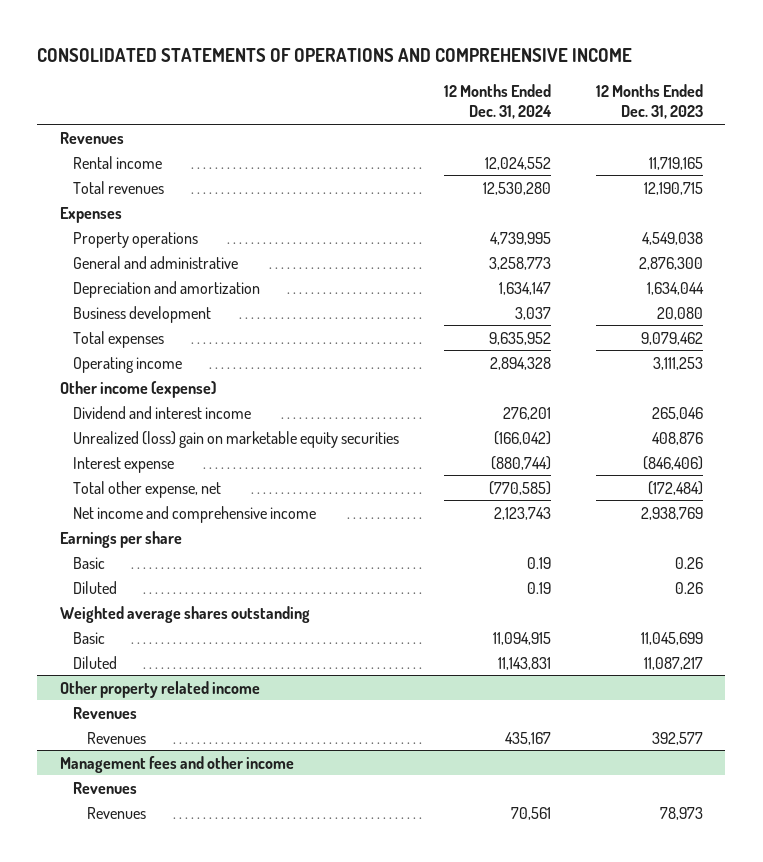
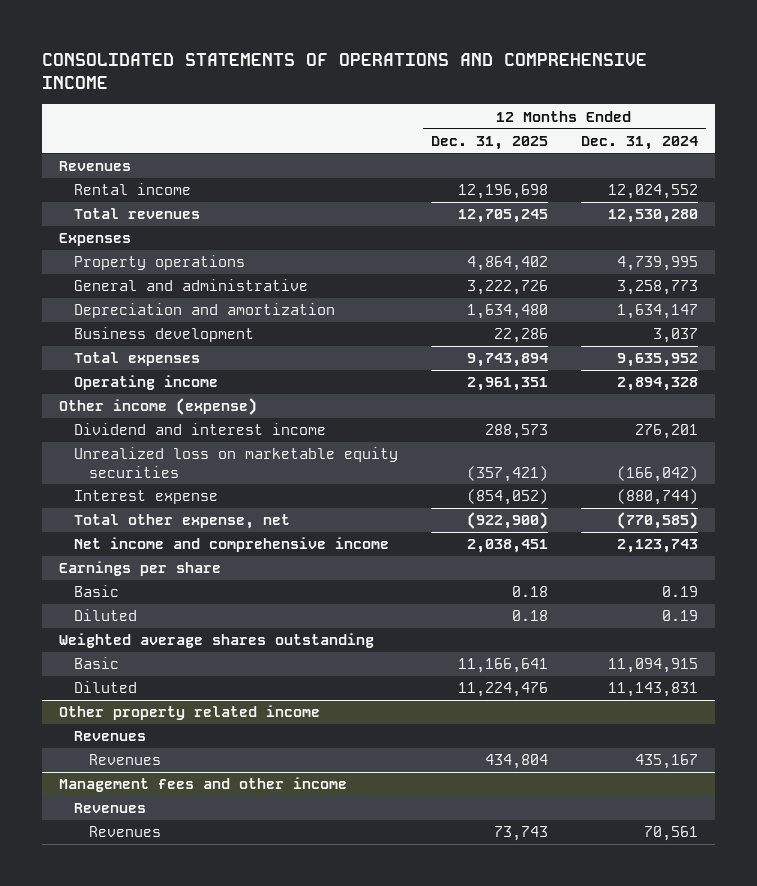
- | 12 Months Ended Dec. 31, 2024 | 12 Months Ended Dec. 31, 2023
+ | 12 Months Ended Dec. 31, 2025 | 12 Months Ended Dec. 31, 2024
- Unrealized (loss) gain on marketable equity securities | (166,042) | 408,876
+ Unrealized loss on marketable equity securities | (357,421) | (166,042)

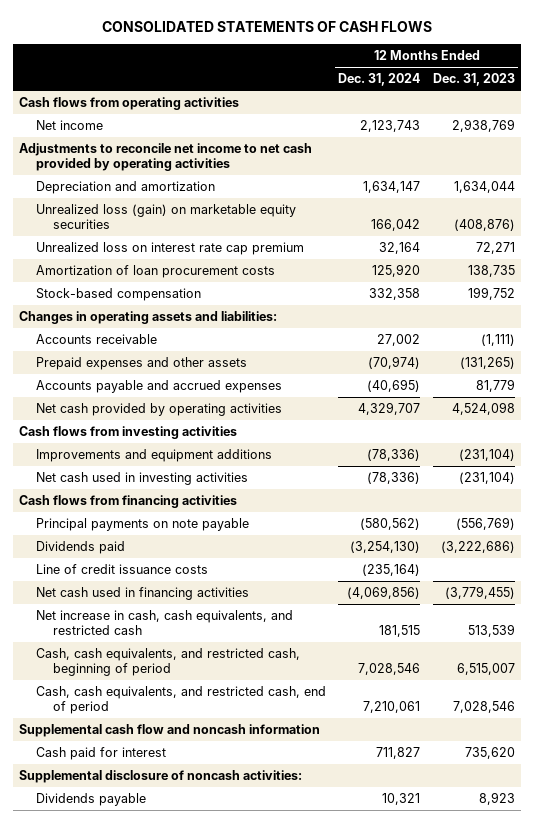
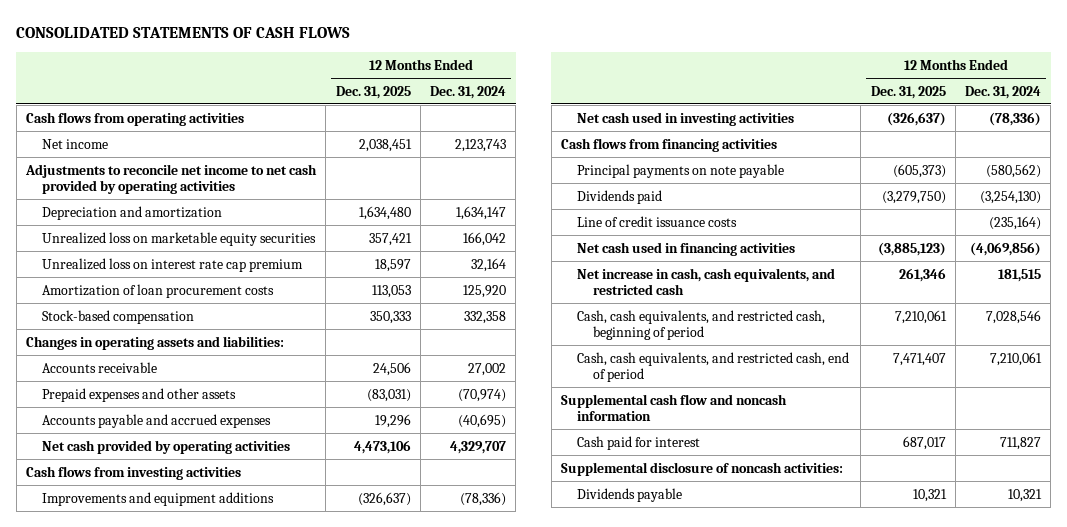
- | 12 Months Ended Dec. 31, 2024 | 12 Months Ended Dec. 31, 2023
+ | 12 Months Ended Dec. 31, 2025 | 12 Months Ended Dec. 31, 2024
- Unrealized loss (gain) on marketable equity securities | 166,042 | (408,876)
+ Unrealized loss on marketable equity securities | 357,421 | 166,042

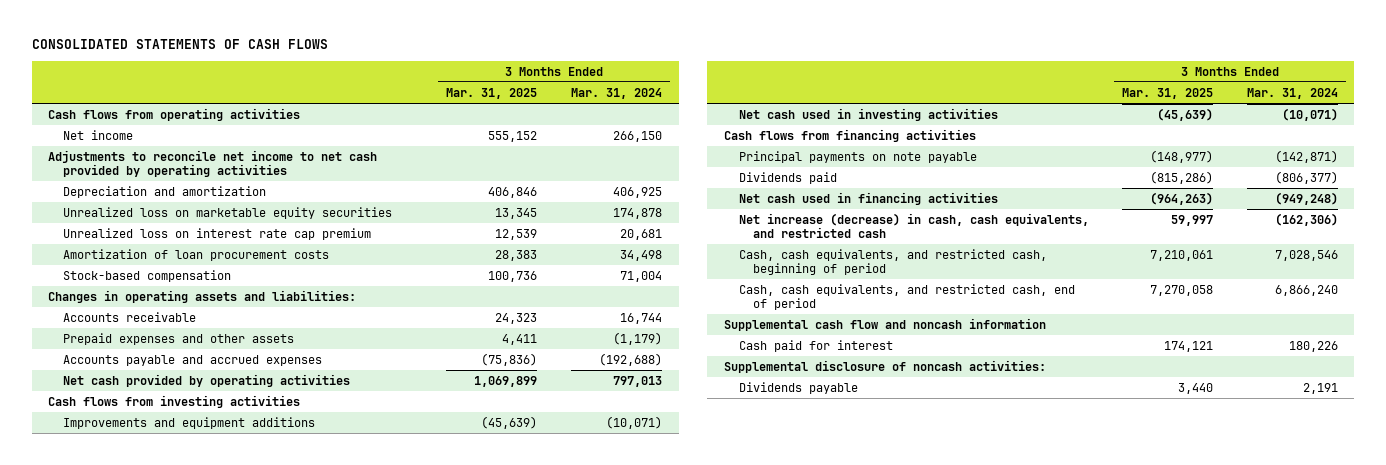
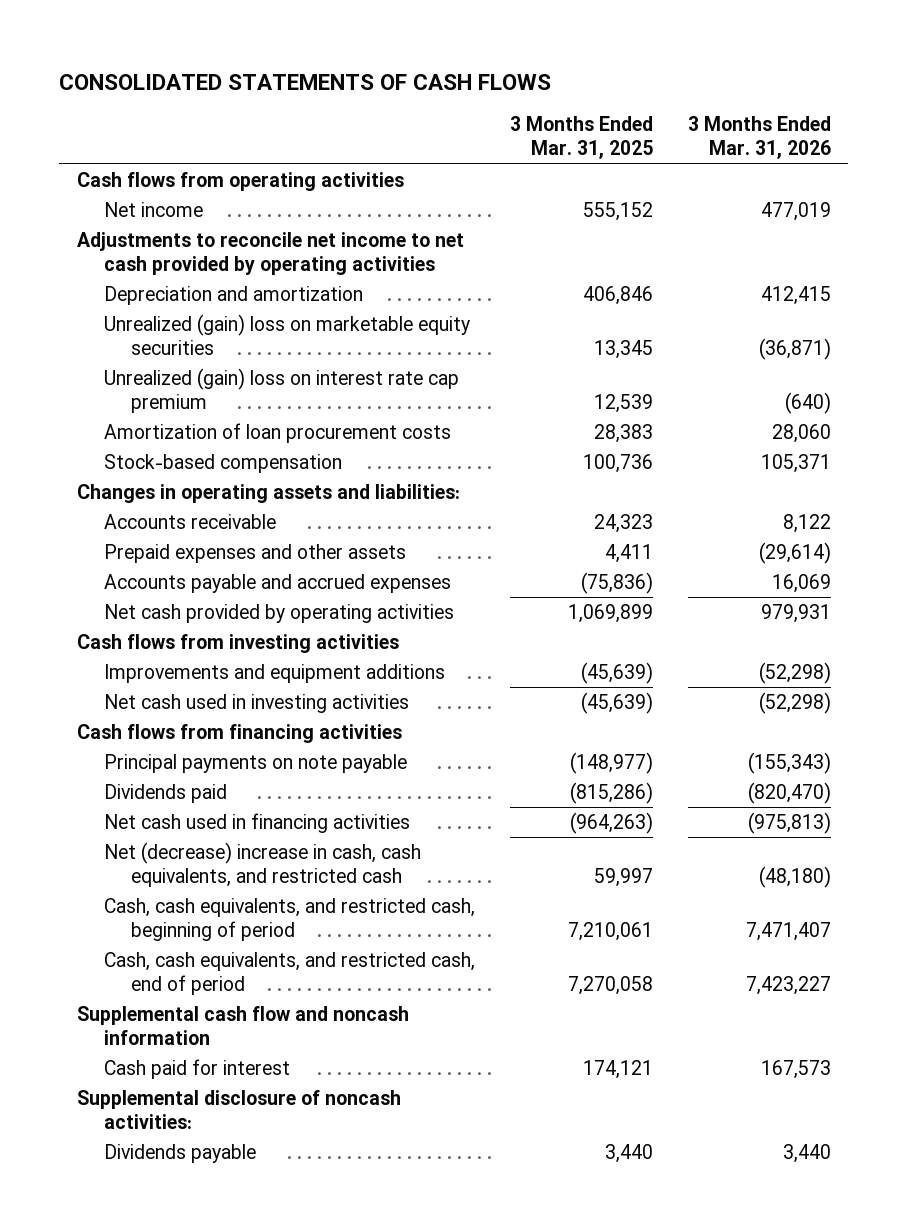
- | 3 Months Ended Mar. 31, 2025 | 3 Months Ended Mar. 31, 2024
+ | 3 Months Ended Mar. 31, 2025 | 3 Months Ended Mar. 31, 2026
- Unrealized loss on marketable equity securities | 13,345 | 174,878
- Unrealized loss on interest rate cap premium | 12,539 | 20,681
+ Unrealized (gain) loss on marketable equity securities | 13,345 | (36,871)
+ Unrealized (gain) loss on interest rate cap premium | 12,539 | (640)
- Net increase (decrease) in cash, cash equivalents, and restricted cash | 59,997 | (162,306)
+ Net (decrease) increase in cash, cash equivalents, and restricted cash | 59,997 | (48,180)

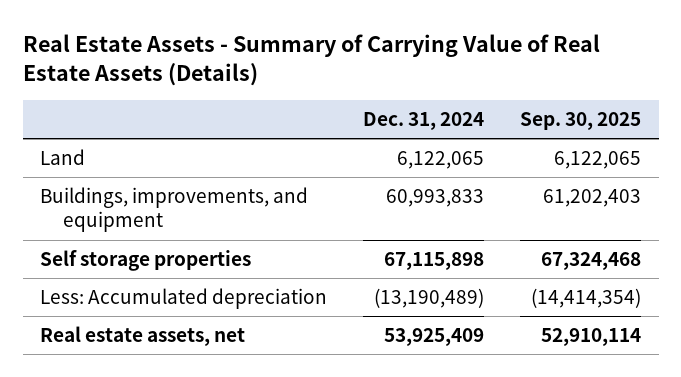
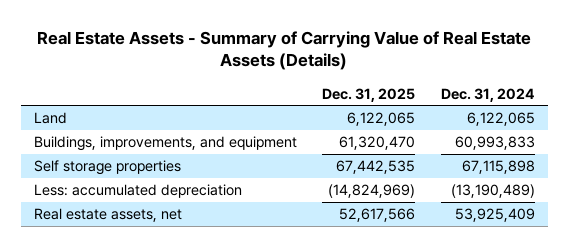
- | Dec. 31, 2024 | Sep. 30, 2025
+ | Dec. 31, 2025 | Dec. 31, 2024
- Less: Accumulated depreciation | (13,190,489) | (14,414,354)
+ Less: accumulated depreciation | (14,824,969) | (13,190,489)

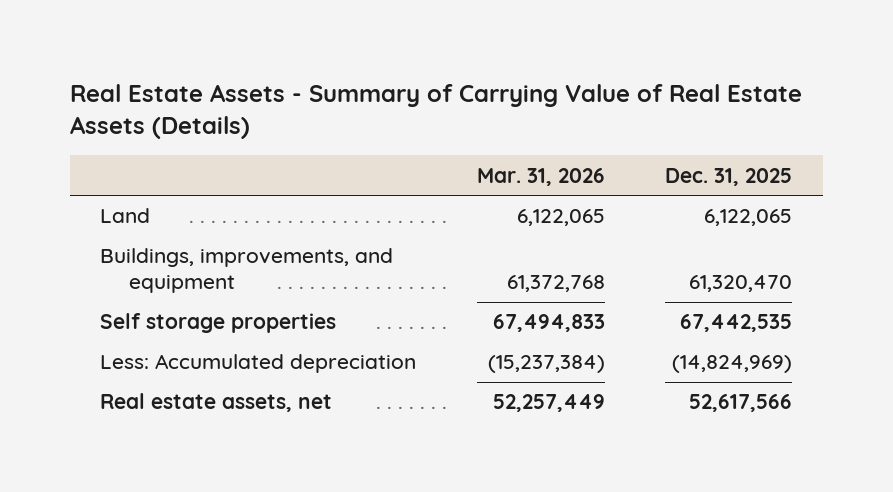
- | Dec. 31, 2025 | Dec. 31, 2024
+ | Mar. 31, 2026 | Dec. 31, 2025
- Less: accumulated depreciation | (14,824,969) | (13,190,489)
+ Less: Accumulated depreciation | (15,237,384) | (14,824,969)

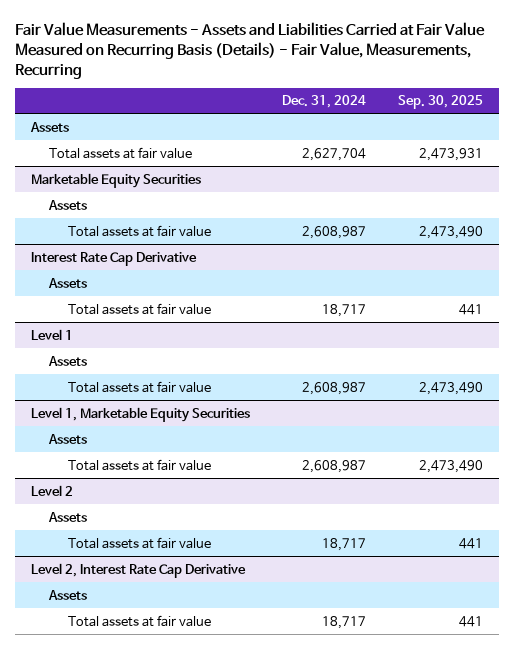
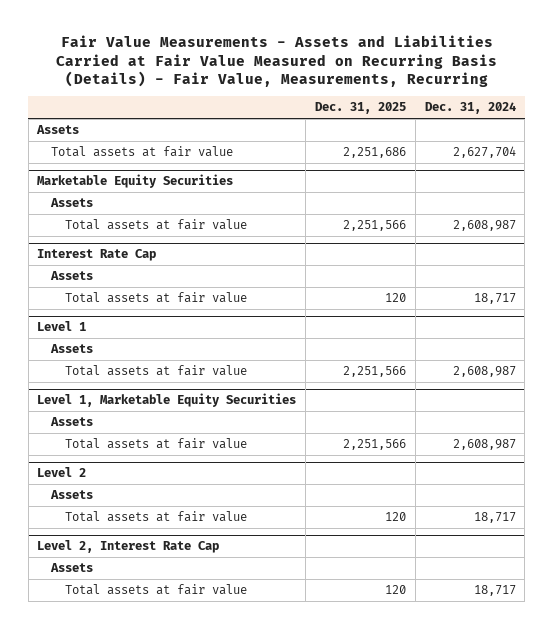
- | Dec. 31, 2024 | Sep. 30, 2025
+ | Dec. 31, 2025 | Dec. 31, 2024
- Interest Rate Cap Derivative
+ Interest Rate Cap
- Level 2, Interest Rate Cap Derivative
+ Level 2, Interest Rate Cap

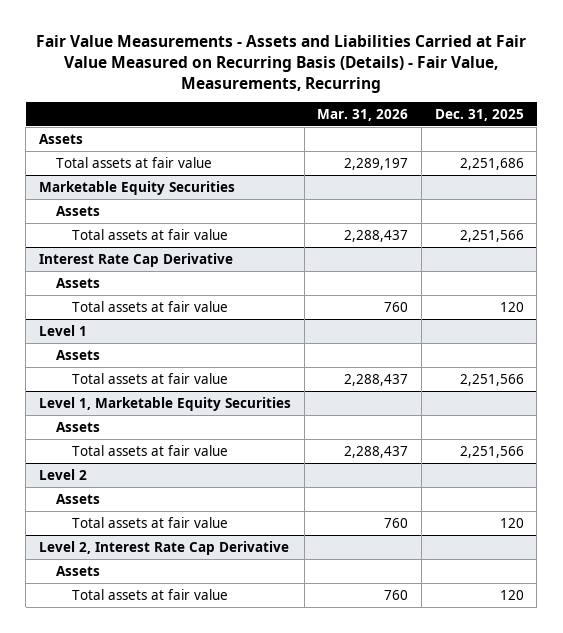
- | Dec. 31, 2025 | Dec. 31, 2024
+ | Mar. 31, 2026 | Dec. 31, 2025
- Interest Rate Cap
+ Interest Rate Cap Derivative
- Level 2, Interest Rate Cap
+ Level 2, Interest Rate Cap Derivative

